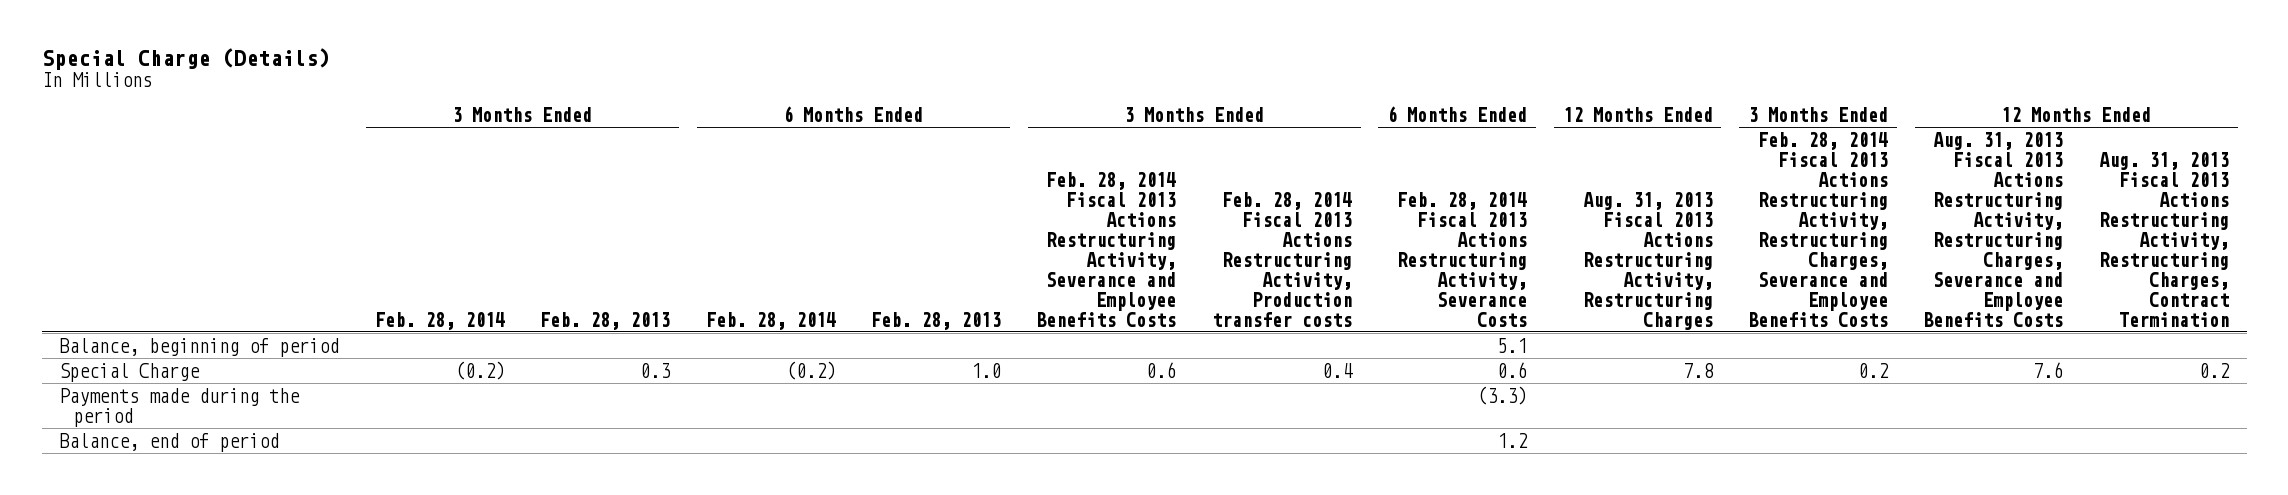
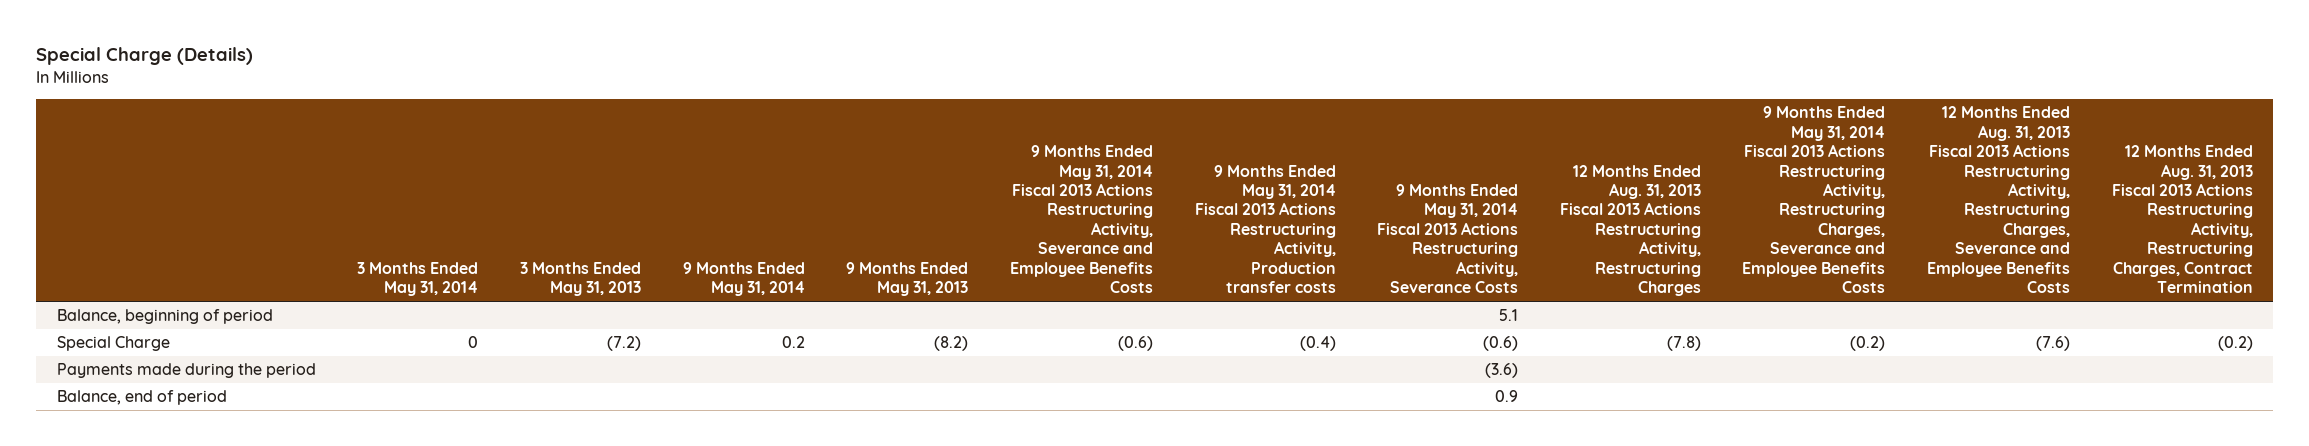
- | 3 Months Ended Feb. 28, 2014 | 3 Months Ended Feb. 28, 2013 | 6 Months Ended Feb. 28, 2014 | 6 Months Ended Feb. 28, 2013 | 3 Months Ended Feb. 28, 2014 Fiscal 2013 Actions Restructuring Activity, Severance and Employee Benefits Costs | 3 Months Ended Feb. 28, 2014 Fiscal 2013 Actions Restructuring Activity, Production transfer costs | 6 Months Ended Feb. 28, 2014 Fiscal 2013 Actions Restructuring Activity, Severance Costs | 12 Months Ended Aug. 31, 2013 Fiscal 2013 Actions Restructuring Activity, Restructuring Charges | 3 Months Ended Feb. 28, 2014 Fiscal 2013 Actions Restructuring Activity, Restructuring Charges, Severance and Employee Benefits Costs | 12 Months Ended Aug. 31, 2013 Fiscal 2013 Actions Restructuring Activity, Restructuring Charges, Severance and Employee Benefits Costs | 12 Months Ended Aug. 31, 2013 Fiscal 2013 Actions Restructuring Activity, Restructuring Charges, Contract Termination
+ | 3 Months Ended May 31, 2014 | 3 Months Ended May 31, 2013 | 9 Months Ended May 31, 2014 | 9 Months Ended May 31, 2013 | 9 Months Ended May 31, 2014 Fiscal 2013 Actions Restructuring Activity, Severance and Employee Benefits Costs | 9 Months Ended May 31, 2014 Fiscal 2013 Actions Restructuring Activity, Production transfer costs | 9 Months Ended May 31, 2014 Fiscal 2013 Actions Restructuring Activity, Severance Costs | 12 Months Ended Aug. 31, 2013 Fiscal 2013 Actions Restructuring Activity, Restructuring Charges | 9 Months Ended May 31, 2014 Fiscal 2013 Actions Restructuring Activity, Restructuring Charges, Severance and Employee Benefits Costs | 12 Months Ended Aug. 31, 2013 Fiscal 2013 Actions Restructuring Activity, Restructuring Charges, Severance and Employee Benefits Costs | 12 Months Ended Aug. 31, 2013 Fiscal 2013 Actions Restructuring Activity, Restructuring Charges, Contract Termination
- Special Charge | (0.2) | 0.3 | (0.2) | 1.0 | 0.6 | 0.4 | 0.6 | 7.8 | 0.2 | 7.6 | 0.2
+ Special Charge | 0 | (7.2) | 0.2 | (8.2) | (0.6) | (0.4) | (0.6) | (7.8) | (0.2) | (7.6) | (0.2)

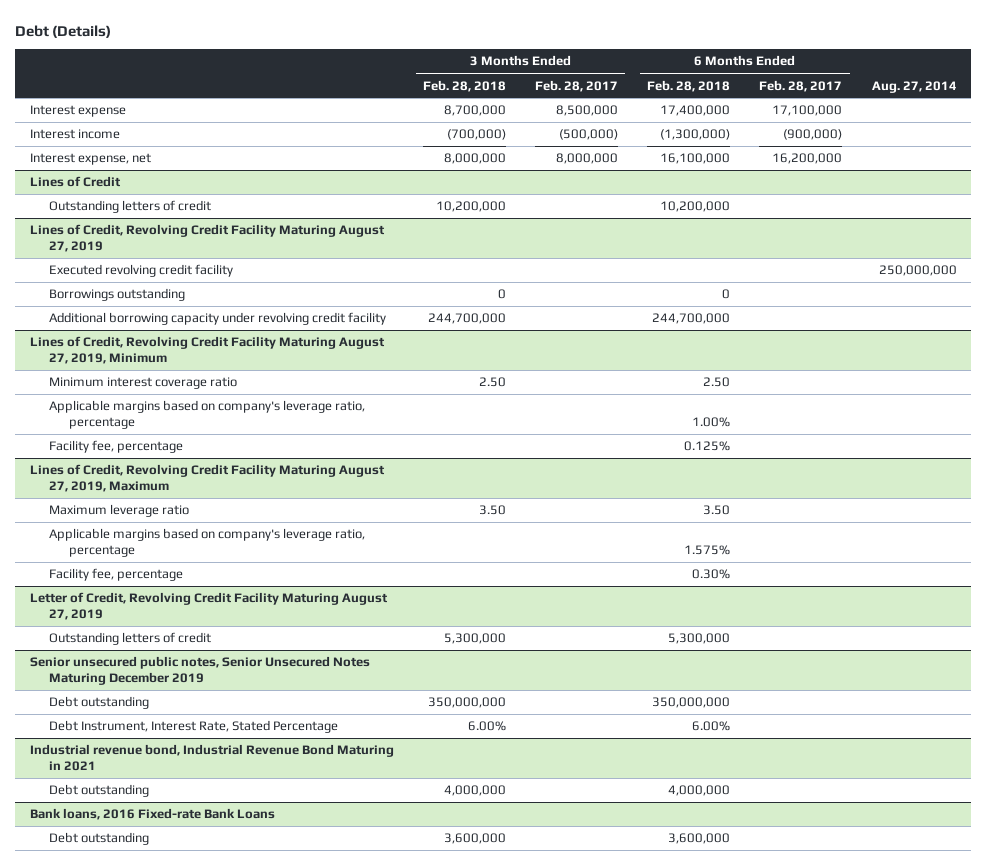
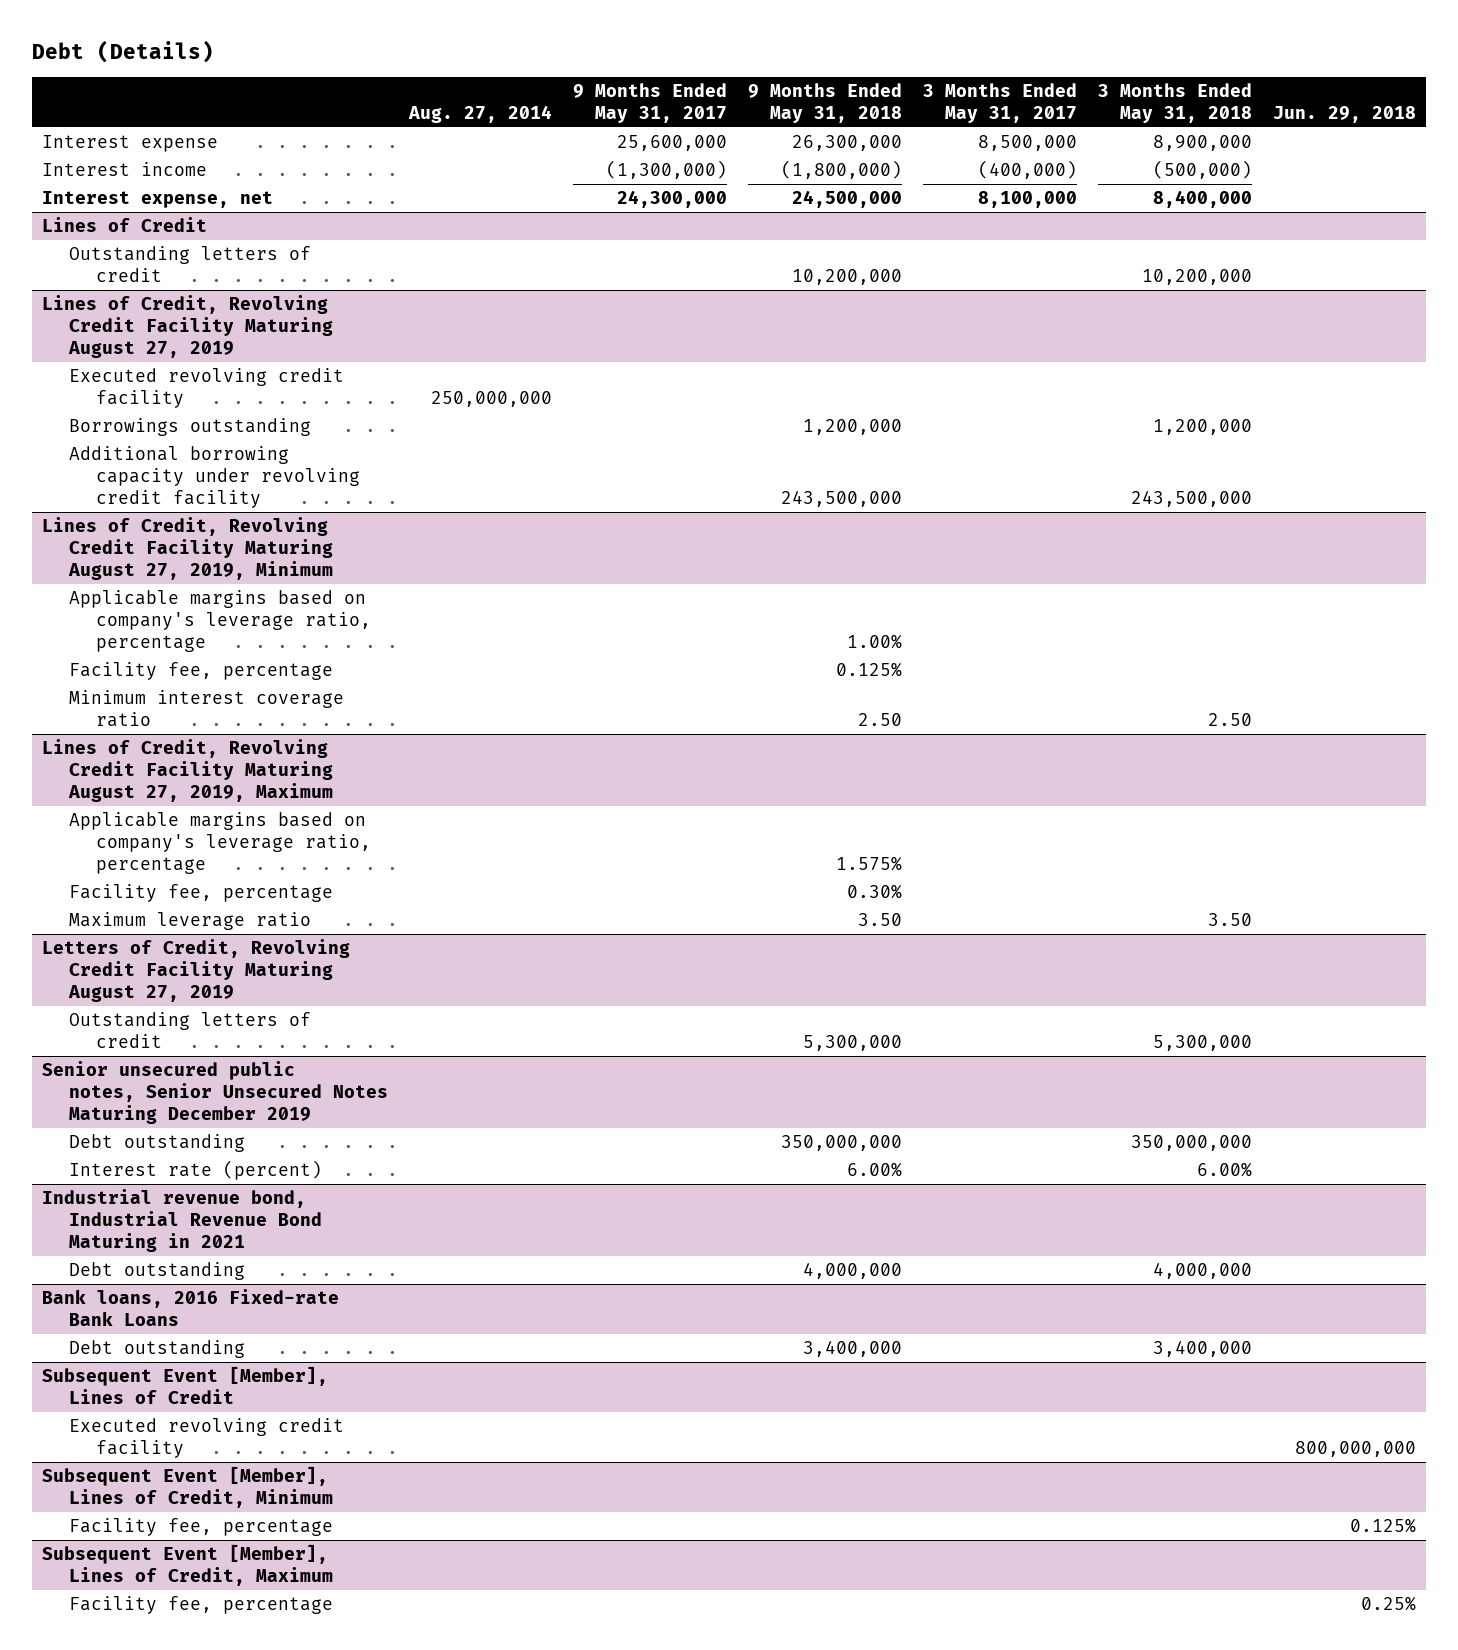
- | 3 Months Ended Feb. 28, 2018 | 3 Months Ended Feb. 28, 2017 | 6 Months Ended Feb. 28, 2018 | 6 Months Ended Feb. 28, 2017 | Aug. 27, 2014
+ | Aug. 27, 2014 | 9 Months Ended May 31, 2017 | 9 Months Ended May 31, 2018 | 3 Months Ended May 31, 2017 | 3 Months Ended May 31, 2018 | Jun. 29, 2018
@ Lines of Credit, Revolving Credit Facility Maturing August 27, 2019, Minimum
moved down: Minimum interest coverage ratio | | | 2.50 | | 2.50 |
- Letter of Credit, Revolving Credit Facility Maturing August 27, 2019
@ Lines of Credit, Revolving Credit Facility Maturing August 27, 2019, Maximum
moved down: Maximum leverage ratio | | | 3.50 | | 3.50 |
+ Letters of Credit, Revolving Credit Facility Maturing August 27, 2019
@ Senior unsecured public notes, Senior Unsecured Notes Maturing December 2019
- Debt Instrument, Interest Rate, Stated Percentage | 6.00% | | 6.00% | |
+ Interest rate (percent) | | | 6.00% | | 6.00% |
+ Subsequent Event [Member], Lines of Credit
+ Executed revolving credit facility | | | | | | 800,000,000
+ Subsequent Event [Member], Lines of Credit, Minimum
+ Facility fee, percentage | | | | | | 0.125%
+ Subsequent Event [Member], Lines of Credit, Maximum
+ Facility fee, percentage | | | | | | 0.25%

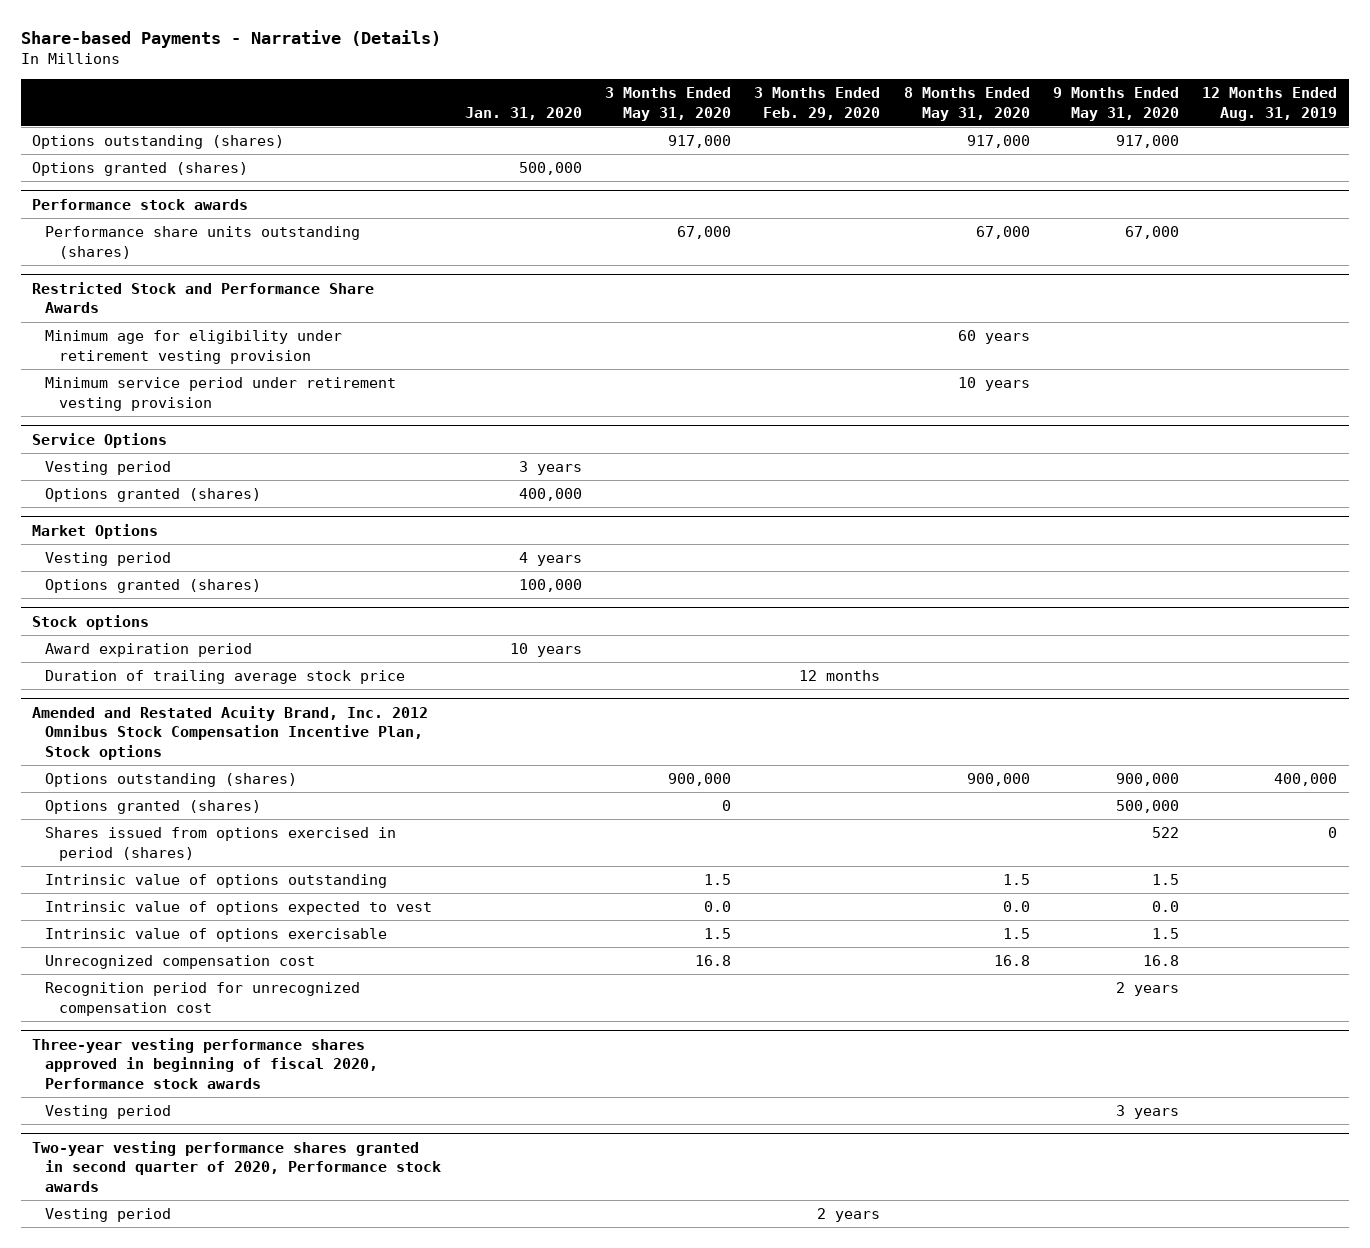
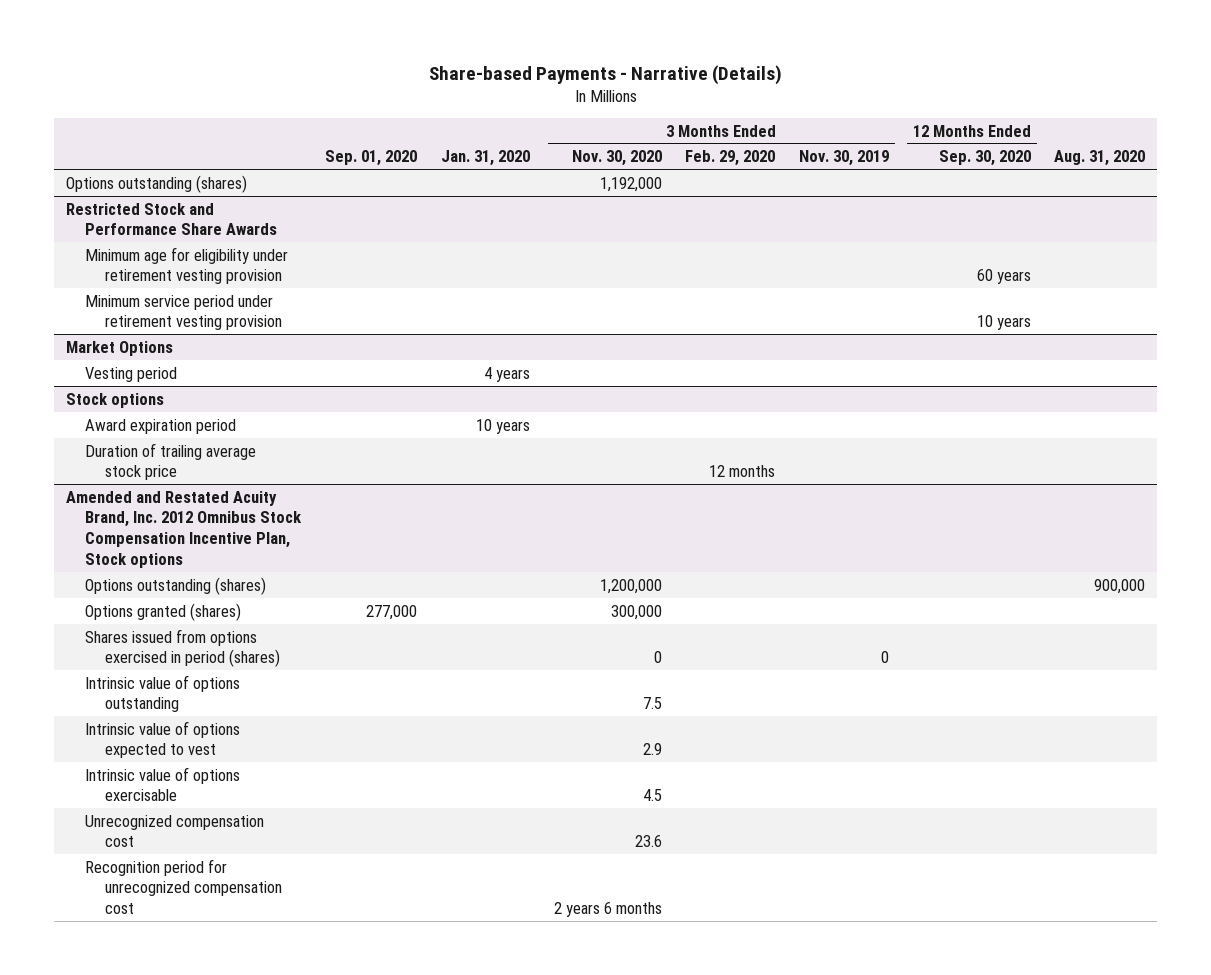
- | Jan. 31, 2020 | 3 Months Ended May 31, 2020 | 3 Months Ended Feb. 29, 2020 | 8 Months Ended May 31, 2020 | 9 Months Ended May 31, 2020 | 12 Months Ended Aug. 31, 2019
+ | Sep. 01, 2020 | Jan. 31, 2020 | 3 Months Ended Nov. 30, 2020 | 3 Months Ended Feb. 29, 2020 | 3 Months Ended Nov. 30, 2019 | 12 Months Ended Sep. 30, 2020 | Aug. 31, 2020
- Options granted (shares) | 500,000 | | | | |
- Performance stock awards
- Performance share units outstanding (shares) | | 67,000 | | 67,000 | 67,000 |
- Service Options
- Vesting period | 3 years | | | | |
- Options granted (shares) | 400,000 | | | | |
@ Market Options
- Options granted (shares) | 100,000 | | | | |
- Three-year vesting performance shares approved in beginning of fiscal 2020, Performance stock awards
- Vesting period | | | | | 3 years |
- Two-year vesting performance shares granted in second quarter of 2020, Performance stock awards
- Vesting period | | | 2 years | | |

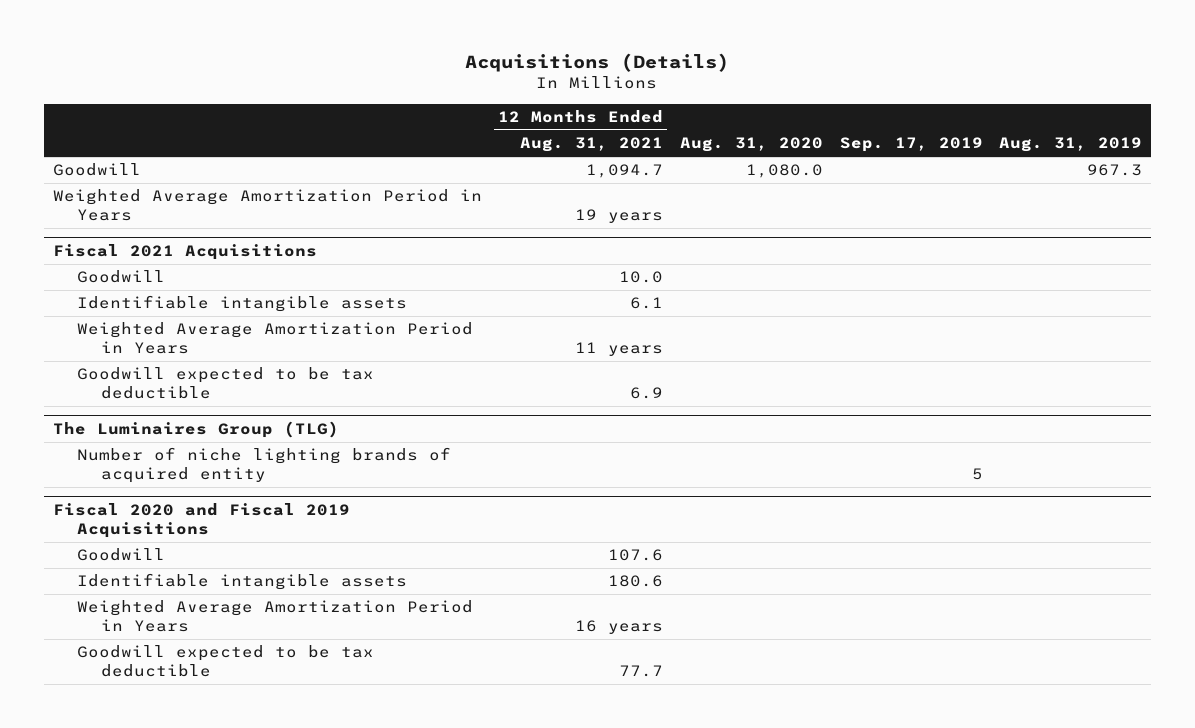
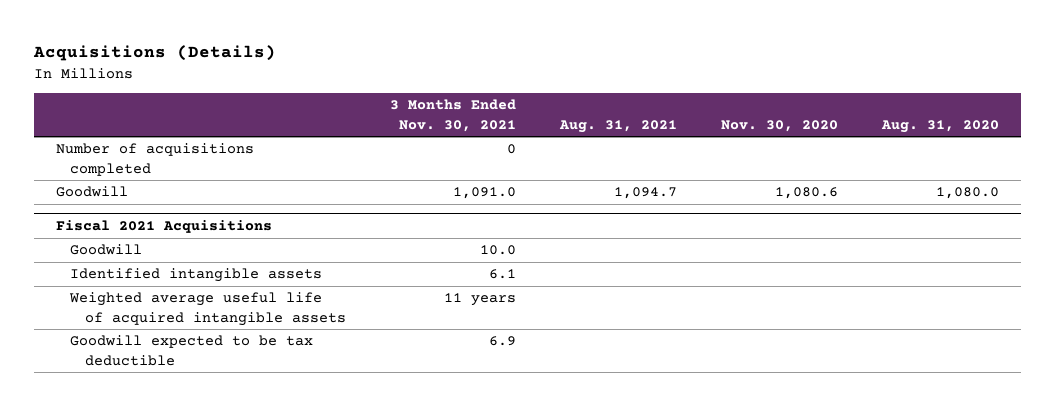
- | 12 Months Ended Aug. 31, 2021 | Aug. 31, 2020 | Sep. 17, 2019 | Aug. 31, 2019
+ | 3 Months Ended Nov. 30, 2021 | Aug. 31, 2021 | Nov. 30, 2020 | Aug. 31, 2020
+ Number of acquisitions completed | 0 | | |
- Weighted Average Amortization Period in Years | 19 years | | |
@ Fiscal 2021 Acquisitions
- Identifiable intangible assets | 6.1 | | |
- Weighted Average Amortization Period in Years | 11 years | | |
+ Identified intangible assets | 6.1 | | |
+ Weighted average useful life of acquired intangible assets | 11 years | | |
- The Luminaires Group (TLG)
- Number of niche lighting brands of acquired entity | | | 5 |
- Fiscal 2020 and Fiscal 2019 Acquisitions
- Goodwill | 107.6 | | |
- Identifiable intangible assets | 180.6 | | |
- Weighted Average Amortization Period in Years | 16 years | | |
- Goodwill expected to be tax deductible | 77.7 | | |

